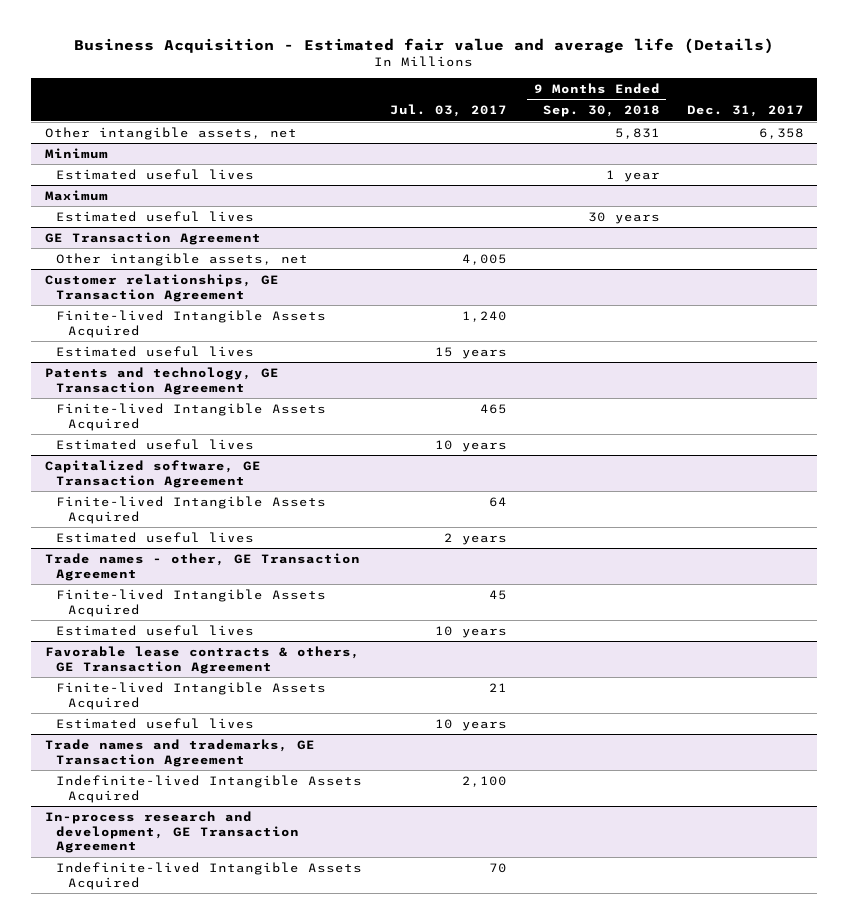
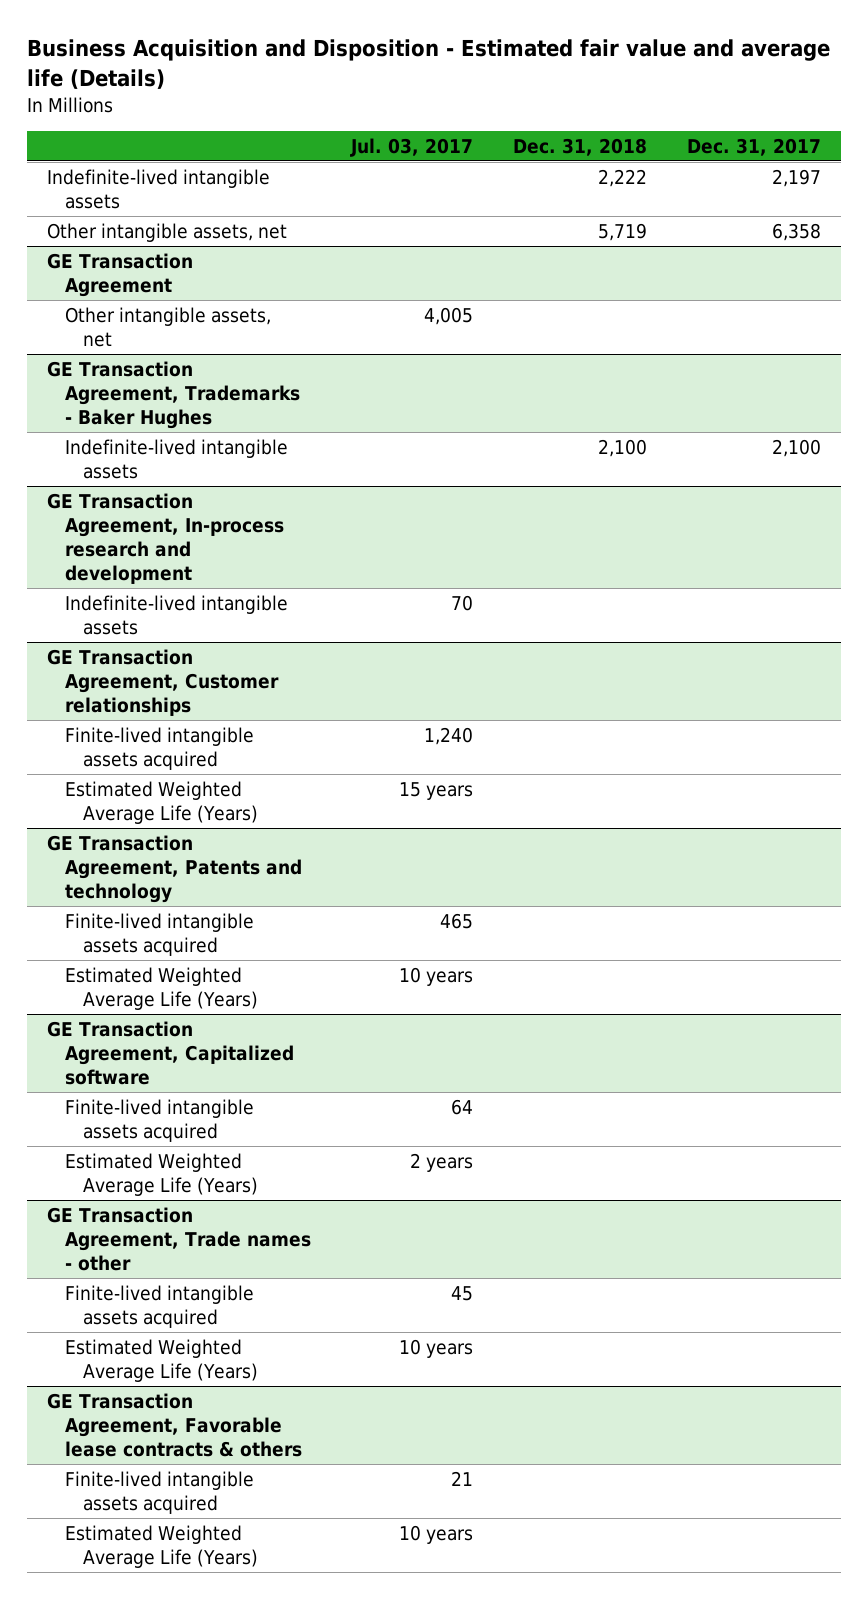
- Business Acquisition - Estimated fair value and average life (Details)
+ Business Acquisition and Disposition - Estimated fair value and average life (Details)
- | Jul. 03, 2017 | 9 Months Ended Sep. 30, 2018 | Dec. 31, 2017
+ | Jul. 03, 2017 | Dec. 31, 2018 | Dec. 31, 2017
+ Indefinite-lived intangible assets | | 2,222 | 2,197
- Minimum
- Estimated useful lives | | 1 year |
- Maximum
- Estimated useful lives | | 30 years |
- Customer relationships, GE Transaction Agreement
- Finite-lived Intangible Assets Acquired | 1,240 | |
- Estimated useful lives | 15 years | |
- Patents and technology, GE Transaction Agreement
- Finite-lived Intangible Assets Acquired | 465 | |
- Estimated useful lives | 10 years | |
- Capitalized software, GE Transaction Agreement
- Finite-lived Intangible Assets Acquired | 64 | |
- Estimated useful lives | 2 years | |
- Trade names - other, GE Transaction Agreement
- Finite-lived Intangible Assets Acquired | 45 | |
- Estimated useful lives | 10 years | |
- Favorable lease contracts & others, GE Transaction Agreement
- Finite-lived Intangible Assets Acquired | 21 | |
- Estimated useful lives | 10 years | |
- Trade names and trademarks, GE Transaction Agreement
- Indefinite-lived Intangible Assets Acquired | 2,100 | |
- In-process research and development, GE Transaction Agreement
- Indefinite-lived Intangible Assets Acquired | 70 | |
+ GE Transaction Agreement, Trademarks - Baker Hughes
+ Indefinite-lived intangible assets | | 2,100 | 2,100
+ GE Transaction Agreement, In-process research and development
+ Indefinite-lived intangible assets | 70 | |
+ GE Transaction Agreement, Customer relationships
+ Finite-lived intangible assets acquired | 1,240 | |
+ Estimated Weighted Average Life (Years) | 15 years | |
+ GE Transaction Agreement, Patents and technology
+ Finite-lived intangible assets acquired | 465 | |
+ Estimated Weighted Average Life (Years) | 10 years | |
+ GE Transaction Agreement, Capitalized software
+ Finite-lived intangible assets acquired | 64 | |
+ Estimated Weighted Average Life (Years) | 2 years | |
+ GE Transaction Agreement, Trade names - other
+ Finite-lived intangible assets acquired | 45 | |
+ Estimated Weighted Average Life (Years) | 10 years | |
+ GE Transaction Agreement, Favorable lease contracts & others
+ Finite-lived intangible assets acquired | 21 | |
+ Estimated Weighted Average Life (Years) | 10 years | |

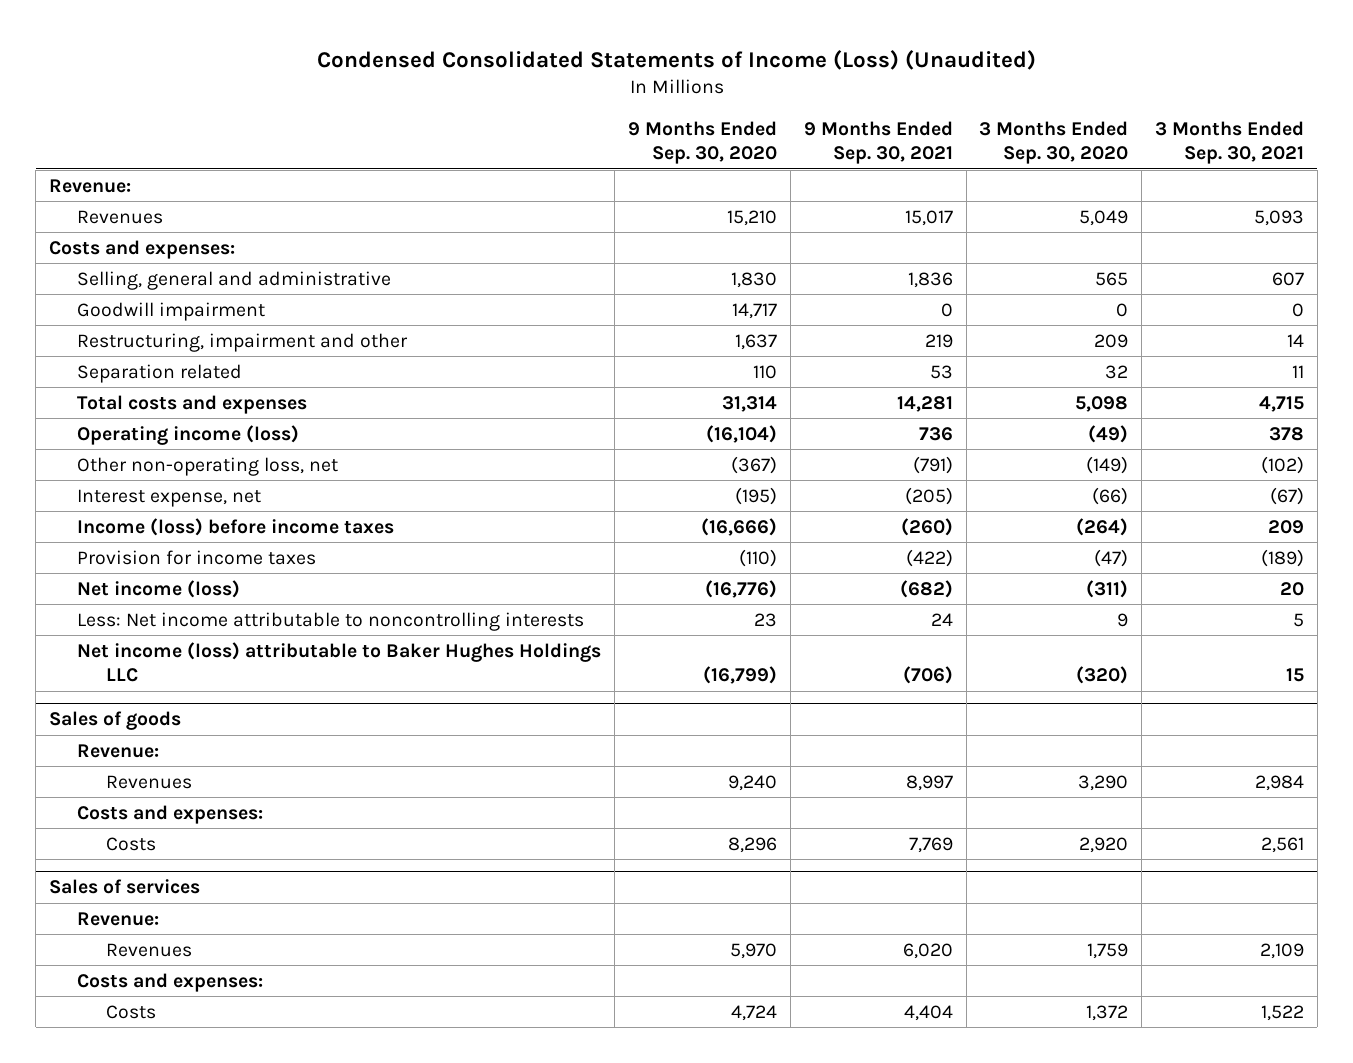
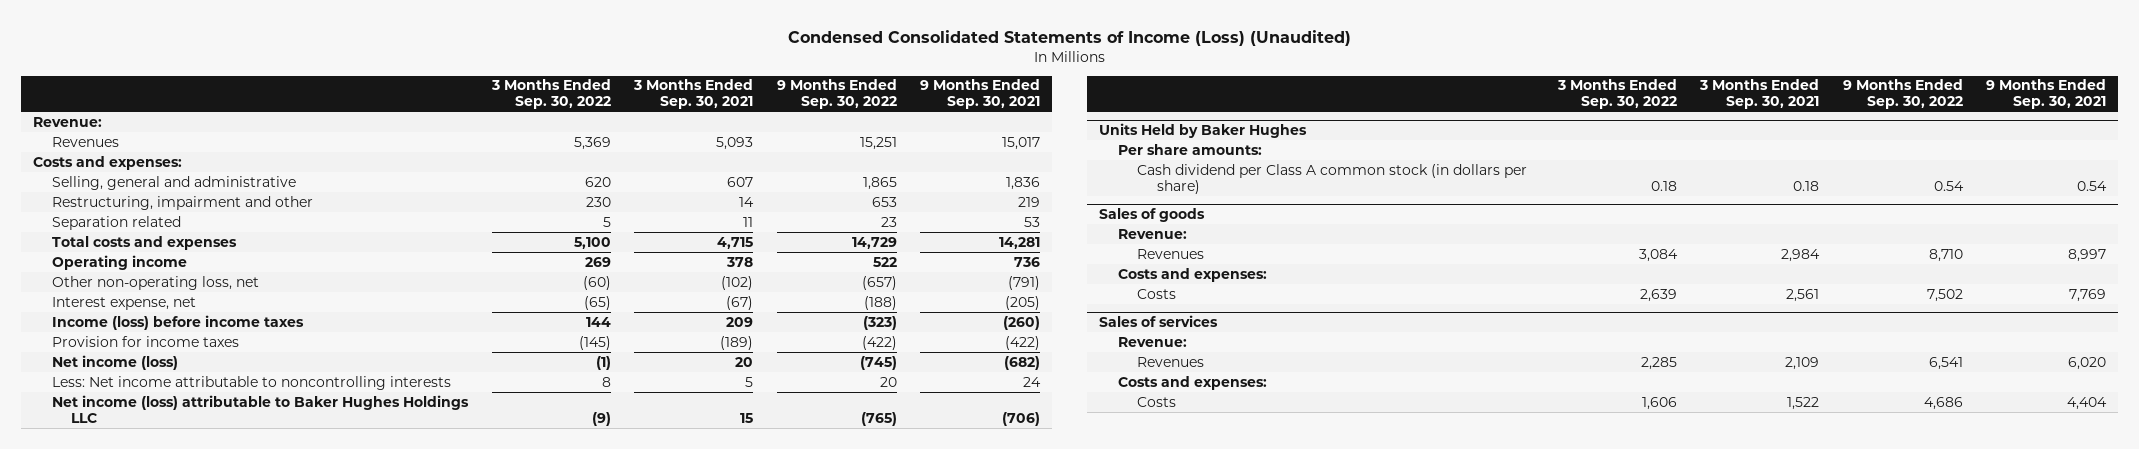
- | 9 Months Ended Sep. 30, 2020 | 9 Months Ended Sep. 30, 2021 | 3 Months Ended Sep. 30, 2020 | 3 Months Ended Sep. 30, 2021
+ | 3 Months Ended Sep. 30, 2022 | 3 Months Ended Sep. 30, 2021 | 9 Months Ended Sep. 30, 2022 | 9 Months Ended Sep. 30, 2021
- Goodwill impairment | 14,717 | 0 | 0 | 0
- Operating income (loss) | (16,104) | 736 | (49) | 378
+ Operating income | 269 | 378 | 522 | 736
+ Units Held by Baker Hughes
+ Per share amounts:
+ Cash dividend per Class A common stock (in dollars per share) | 0.18 | 0.18 | 0.54 | 0.54

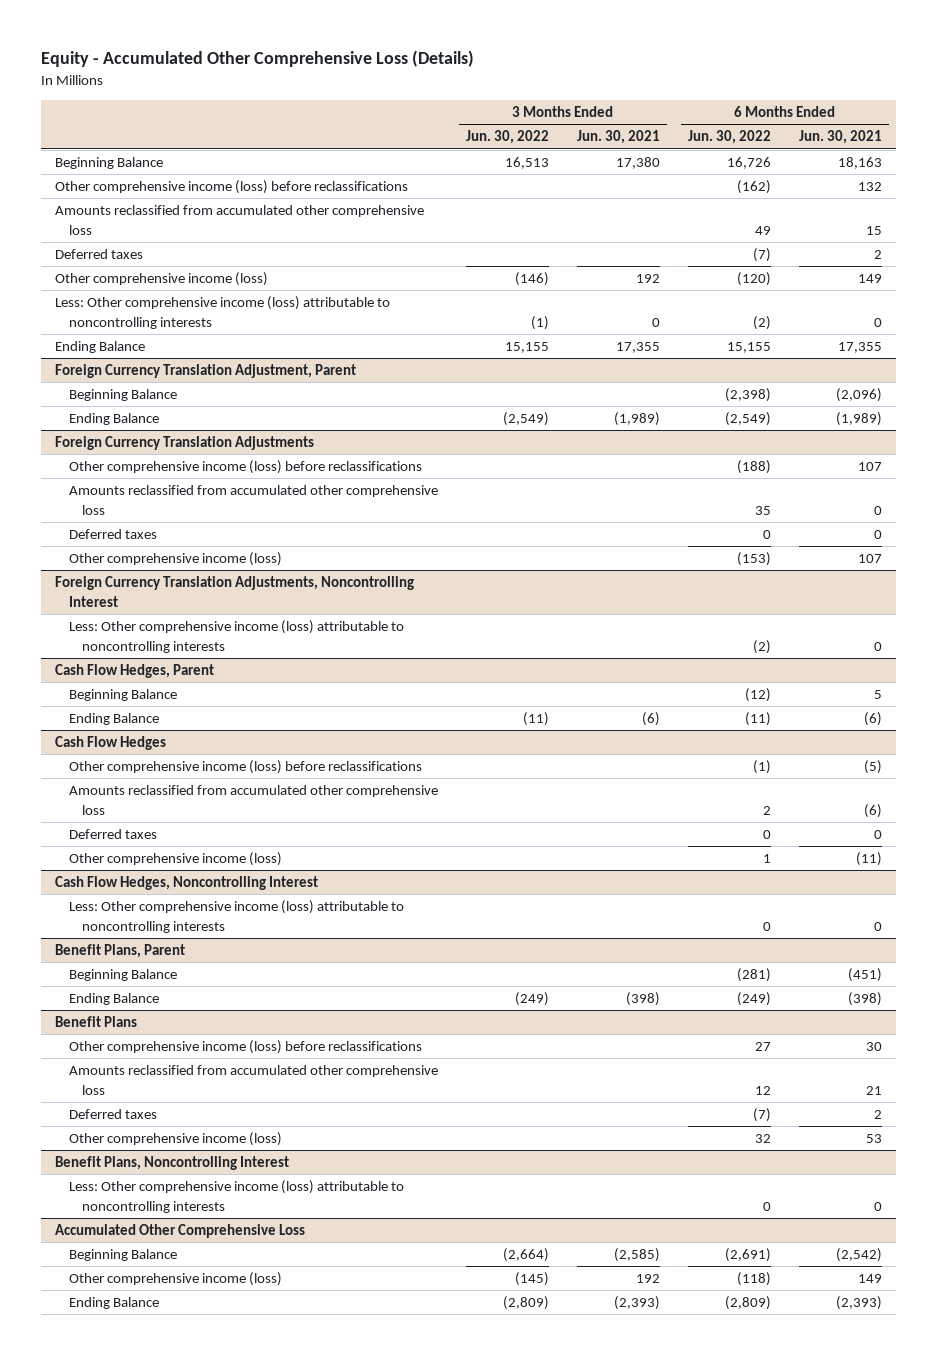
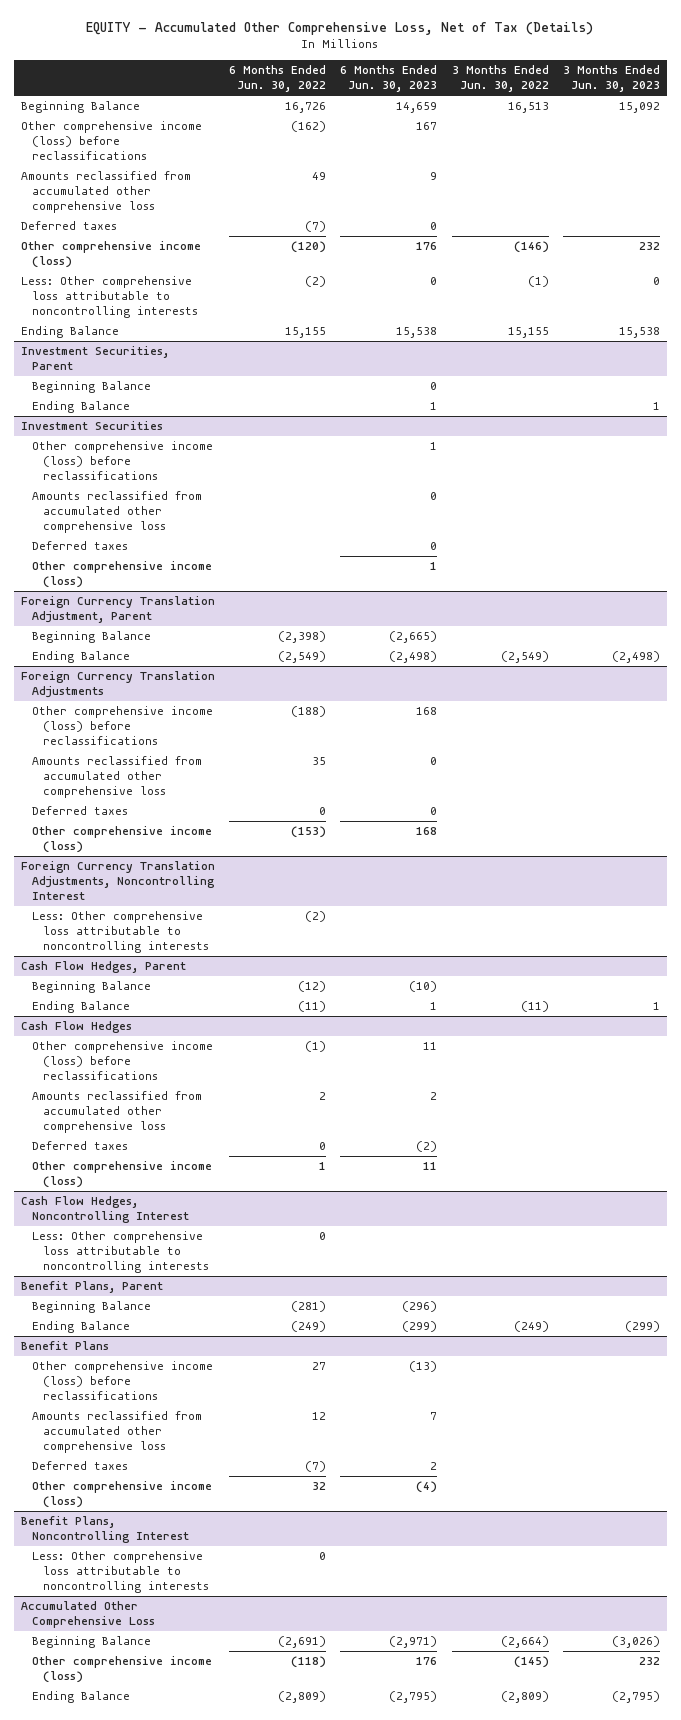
- Equity - Accumulated Other Comprehensive Loss (Details)
+ EQUITY - Accumulated Other Comprehensive Loss, Net of Tax (Details)
- | 3 Months Ended Jun. 30, 2022 | 3 Months Ended Jun. 30, 2021 | 6 Months Ended Jun. 30, 2022 | 6 Months Ended Jun. 30, 2021
+ | 6 Months Ended Jun. 30, 2022 | 6 Months Ended Jun. 30, 2023 | 3 Months Ended Jun. 30, 2022 | 3 Months Ended Jun. 30, 2023
- Less: Other comprehensive income (loss) attributable to noncontrolling interests | (1) | 0 | (2) | 0
+ Less: Other comprehensive loss attributable to noncontrolling interests | (2) | 0 | (1) | 0
+ Investment Securities, Parent
+ Beginning Balance | | 0 | |
+ Ending Balance | | 1 | | 1
+ Investment Securities
+ Other comprehensive income (loss) before reclassifications | | 1 | |
+ Amounts reclassified from accumulated other comprehensive loss | | 0 | |
+ Deferred taxes | | 0 | |
+ Other comprehensive income (loss) | | 1 | |
@ Foreign Currency Translation Adjustments, Noncontrolling Interest
- Less: Other comprehensive income (loss) attributable to noncontrolling interests | | | (2) | 0
+ Less: Other comprehensive loss attributable to noncontrolling interests | (2) | | |
@ Cash Flow Hedges, Noncontrolling Interest
- Less: Other comprehensive income (loss) attributable to noncontrolling interests | | | 0 | 0
+ Less: Other comprehensive loss attributable to noncontrolling interests | 0 | | |
@ Benefit Plans, Noncontrolling Interest
- Less: Other comprehensive income (loss) attributable to noncontrolling interests | | | 0 | 0
+ Less: Other comprehensive loss attributable to noncontrolling interests | 0 | | |

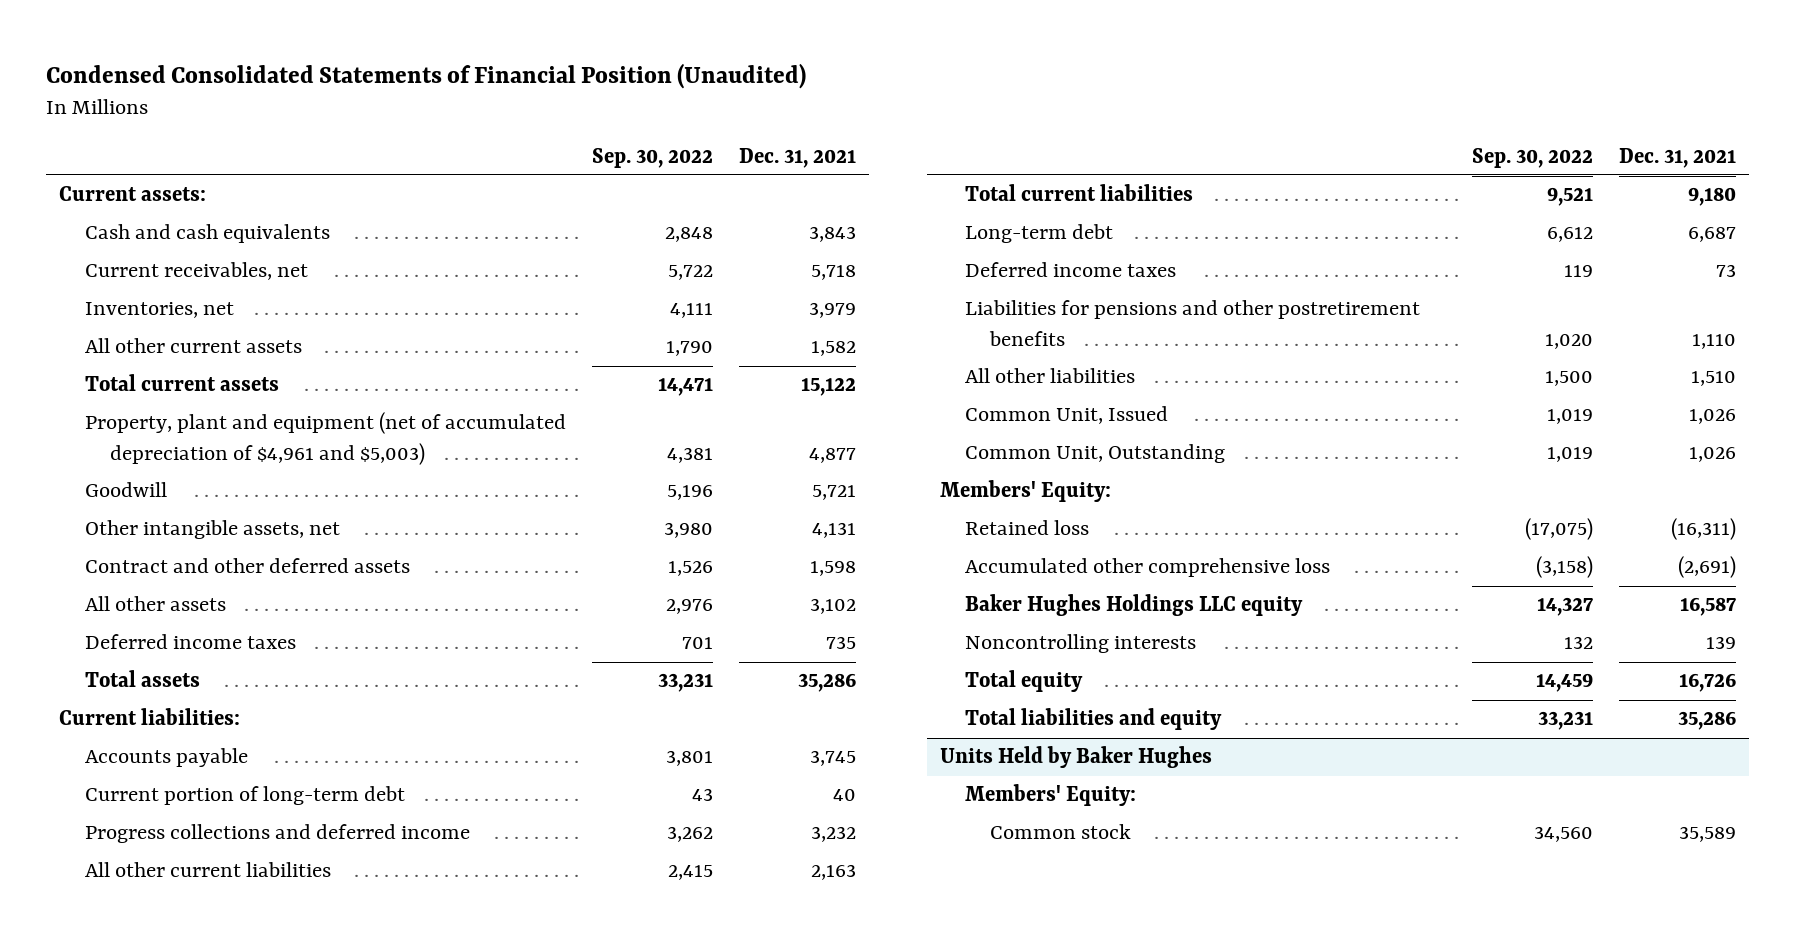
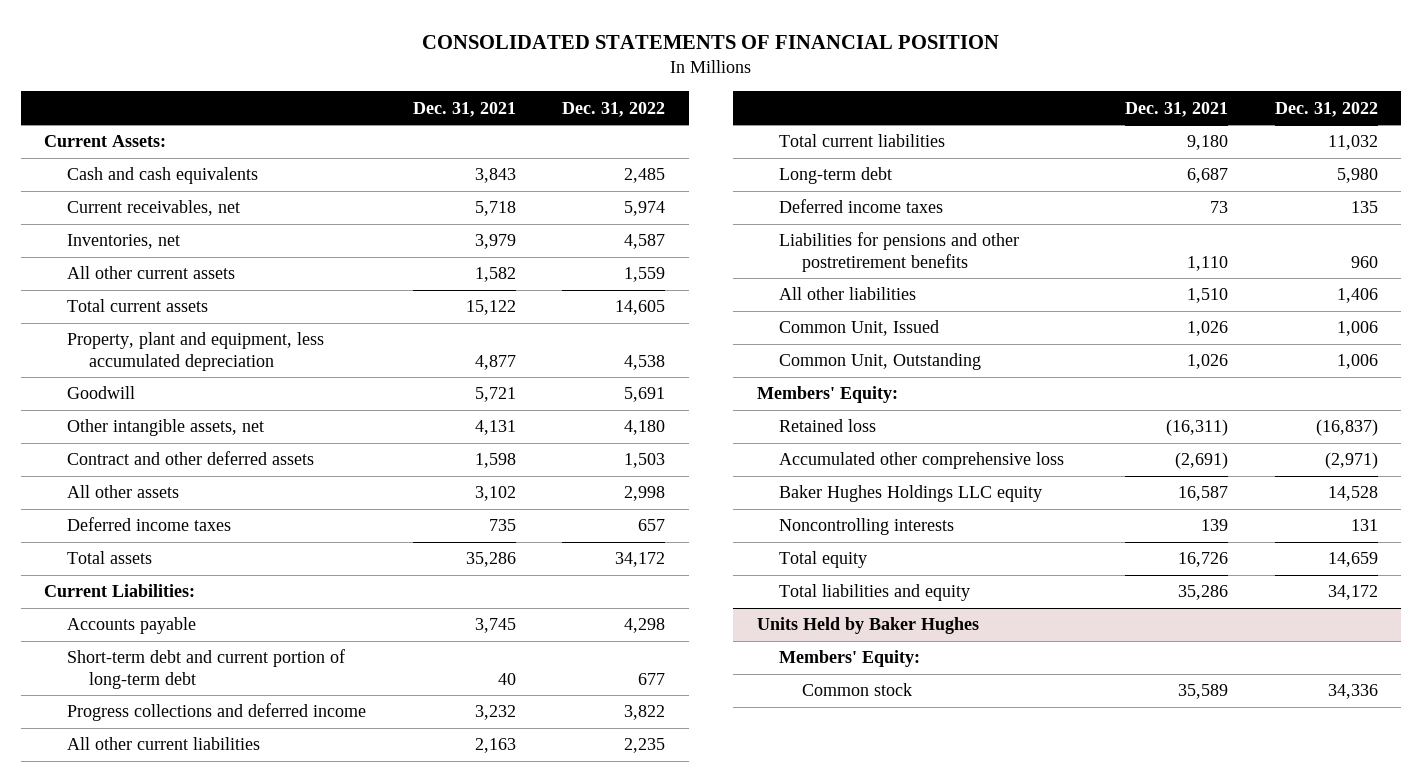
- Condensed Consolidated Statements of Financial Position (Unaudited)
+ CONSOLIDATED STATEMENTS OF FINANCIAL POSITION
- | Sep. 30, 2022 | Dec. 31, 2021
+ | Dec. 31, 2021 | Dec. 31, 2022
- Current assets:
+ Current Assets:
- Property, plant and equipment (net of accumulated depreciation of $4,961 and $5,003) | 4,381 | 4,877
+ Property, plant and equipment, less accumulated depreciation | 4,877 | 4,538
- Current liabilities:
+ Current Liabilities:
- Current portion of long-term debt | 43 | 40
+ Short-term debt and current portion of long-term debt | 40 | 677

